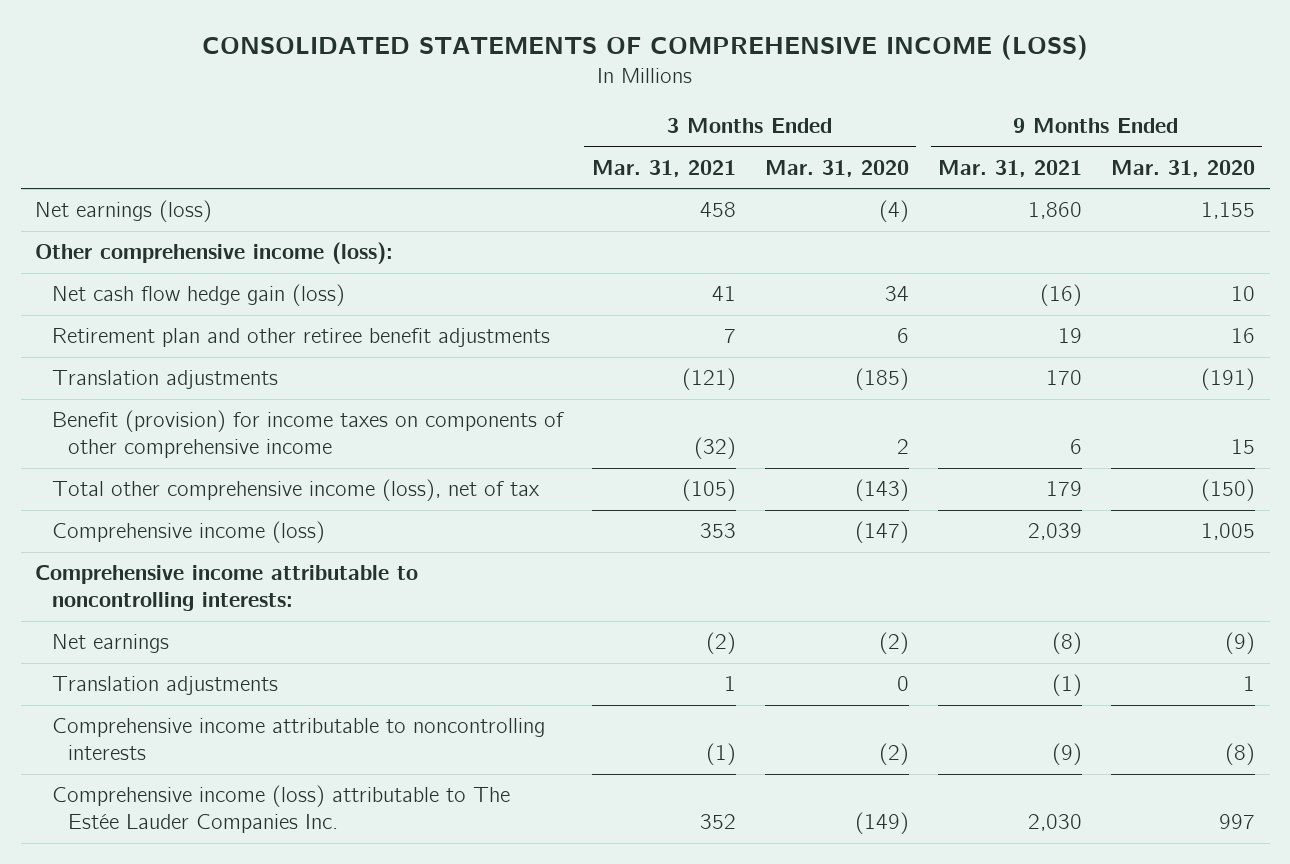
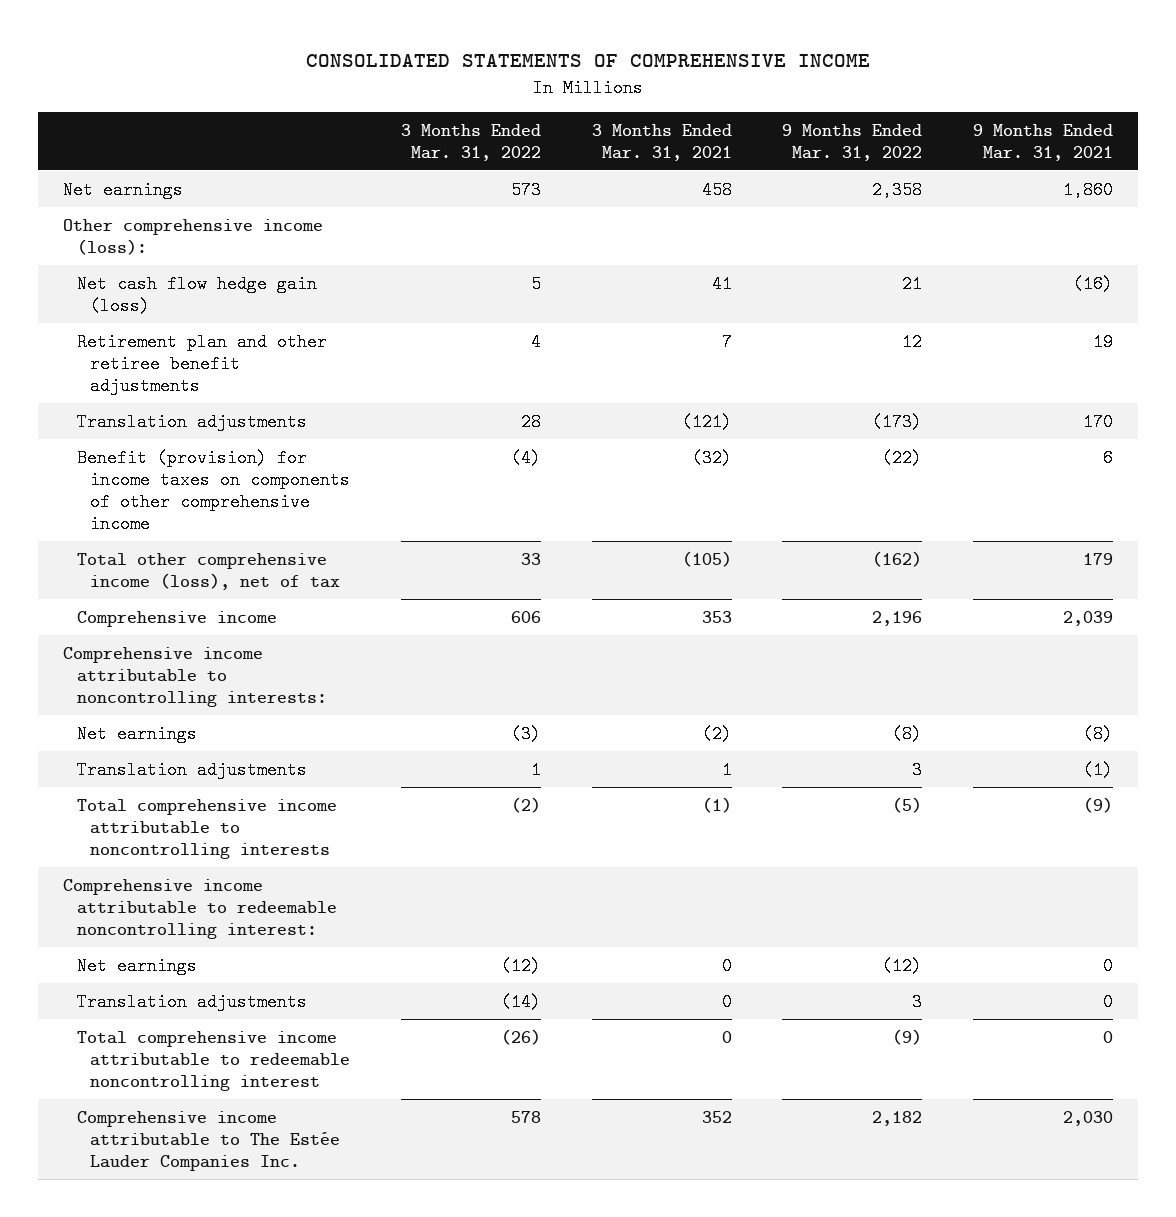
- CONSOLIDATED STATEMENTS OF COMPREHENSIVE INCOME (LOSS)
+ CONSOLIDATED STATEMENTS OF COMPREHENSIVE INCOME
- | 3 Months Ended Mar. 31, 2021 | 3 Months Ended Mar. 31, 2020 | 9 Months Ended Mar. 31, 2021 | 9 Months Ended Mar. 31, 2020
+ | 3 Months Ended Mar. 31, 2022 | 3 Months Ended Mar. 31, 2021 | 9 Months Ended Mar. 31, 2022 | 9 Months Ended Mar. 31, 2021
- Net earnings (loss) | 458 | (4) | 1,860 | 1,155
+ Net earnings | 573 | 458 | 2,358 | 1,860
- Comprehensive income (loss) | 353 | (147) | 2,039 | 1,005
+ Comprehensive income | 606 | 353 | 2,196 | 2,039
- Comprehensive income attributable to noncontrolling interests | (1) | (2) | (9) | (8)
- Comprehensive income (loss) attributable to The Estée Lauder Companies Inc. | 352 | (149) | 2,030 | 997
+ Total comprehensive income attributable to noncontrolling interests | (2) | (1) | (5) | (9)
+ Comprehensive income attributable to redeemable noncontrolling interest:
+ Net earnings | (12) | 0 | (12) | 0
+ Translation adjustments | (14) | 0 | 3 | 0
+ Total comprehensive income attributable to redeemable noncontrolling interest | (26) | 0 | (9) | 0
+ Comprehensive income attributable to The Estée Lauder Companies Inc. | 578 | 352 | 2,182 | 2,030

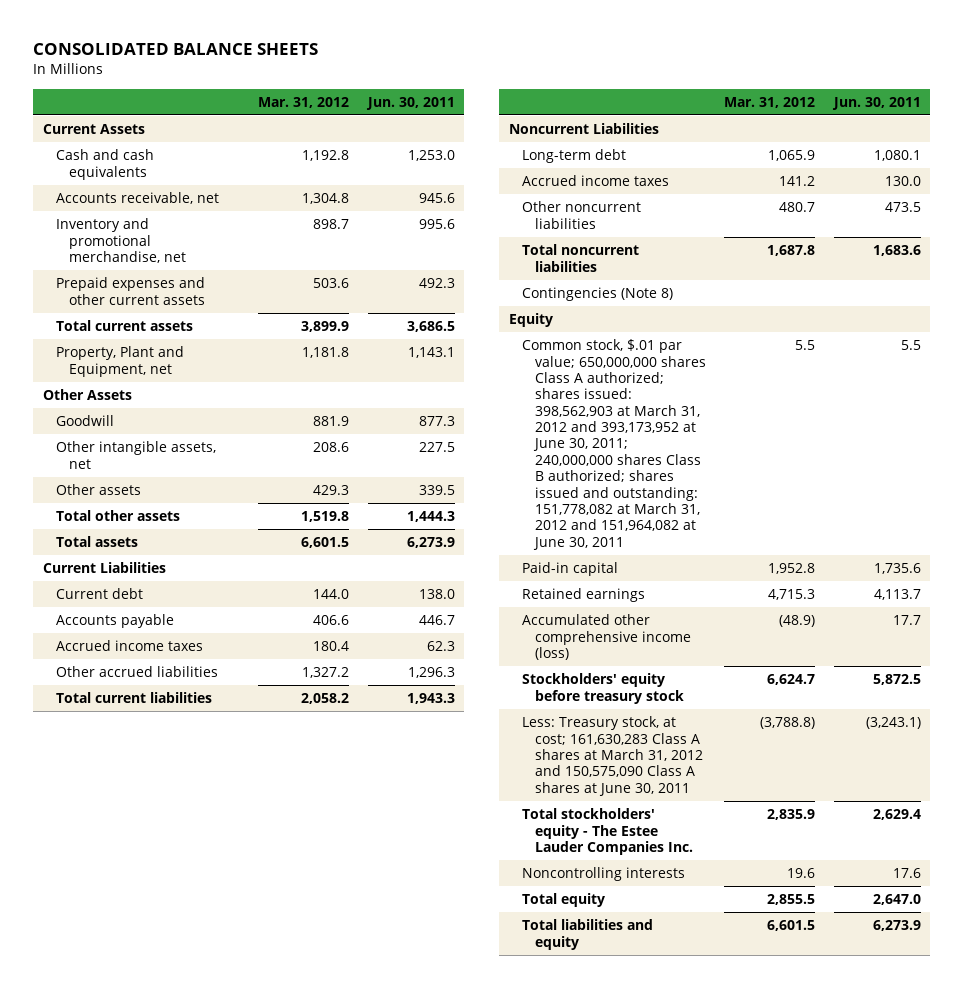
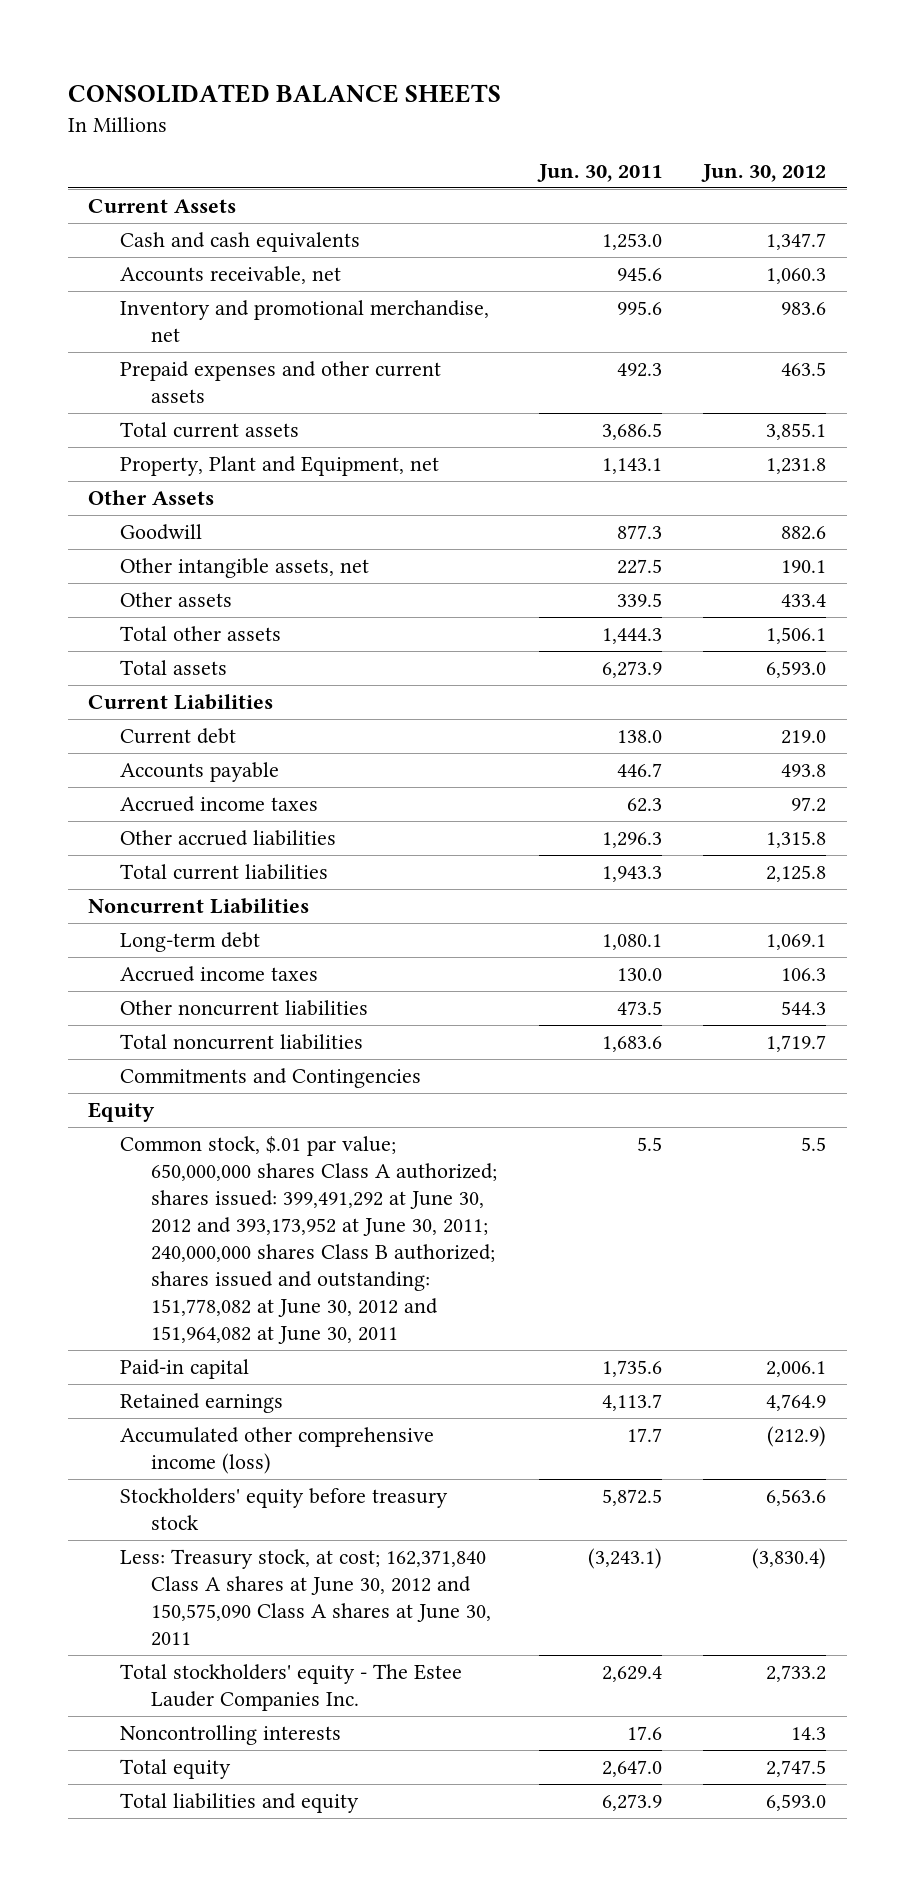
- | Mar. 31, 2012 | Jun. 30, 2011
+ | Jun. 30, 2011 | Jun. 30, 2012
- Contingencies (Note 8)
+ Commitments and Contingencies
- Common stock, $.01 par value; 650,000,000 shares Class A authorized; shares issued: 398,562,903 at March 31, 2012 and 393,173,952 at June 30, 2011; 240,000,000 shares Class B authorized; shares issued and outstanding: 151,778,082 at March 31, 2012 and 151,964,082 at June 30, 2011 | 5.5 | 5.5
+ Common stock, $.01 par value; 650,000,000 shares Class A authorized; shares issued: 399,491,292 at June 30, 2012 and 393,173,952 at June 30, 2011; 240,000,000 shares Class B authorized; shares issued and outstanding: 151,778,082 at June 30, 2012 and 151,964,082 at June 30, 2011 | 5.5 | 5.5
- Less: Treasury stock, at cost; 161,630,283 Class A shares at March 31, 2012 and 150,575,090 Class A shares at June 30, 2011 | (3,788.8) | (3,243.1)
+ Less: Treasury stock, at cost; 162,371,840 Class A shares at June 30, 2012 and 150,575,090 Class A shares at June 30, 2011 | (3,243.1) | (3,830.4)

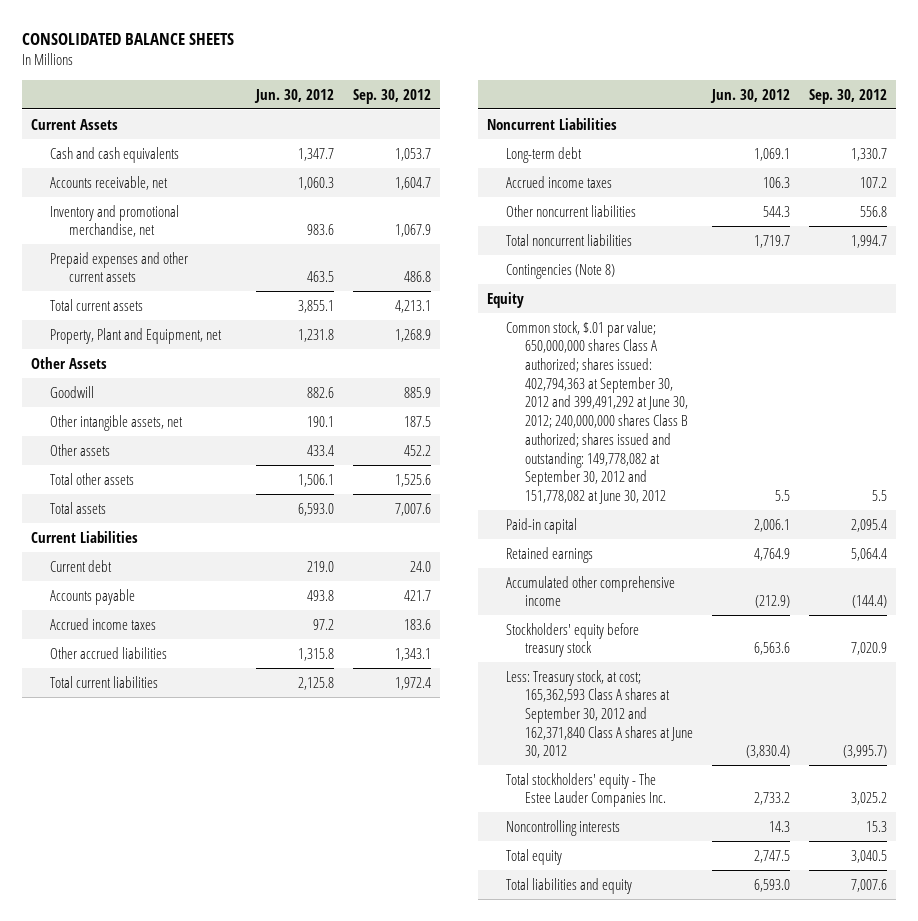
- | Jun. 30, 2011 | Jun. 30, 2012
+ | Jun. 30, 2012 | Sep. 30, 2012
- Commitments and Contingencies
+ Contingencies (Note 8)
- Common stock, $.01 par value; 650,000,000 shares Class A authorized; shares issued: 399,491,292 at June 30, 2012 and 393,173,952 at June 30, 2011; 240,000,000 shares Class B authorized; shares issued and outstanding: 151,778,082 at June 30, 2012 and 151,964,082 at June 30, 2011 | 5.5 | 5.5
+ Common stock, $.01 par value; 650,000,000 shares Class A authorized; shares issued: 402,794,363 at September 30, 2012 and 399,491,292 at June 30, 2012; 240,000,000 shares Class B authorized; shares issued and outstanding: 149,778,082 at September 30, 2012 and 151,778,082 at June 30, 2012 | 5.5 | 5.5
- Accumulated other comprehensive income (loss) | 17.7 | (212.9)
+ Accumulated other comprehensive income | (212.9) | (144.4)
- Less: Treasury stock, at cost; 162,371,840 Class A shares at June 30, 2012 and 150,575,090 Class A shares at June 30, 2011 | (3,243.1) | (3,830.4)
+ Less: Treasury stock, at cost; 165,362,593 Class A shares at September 30, 2012 and 162,371,840 Class A shares at June 30, 2012 | (3,830.4) | (3,995.7)

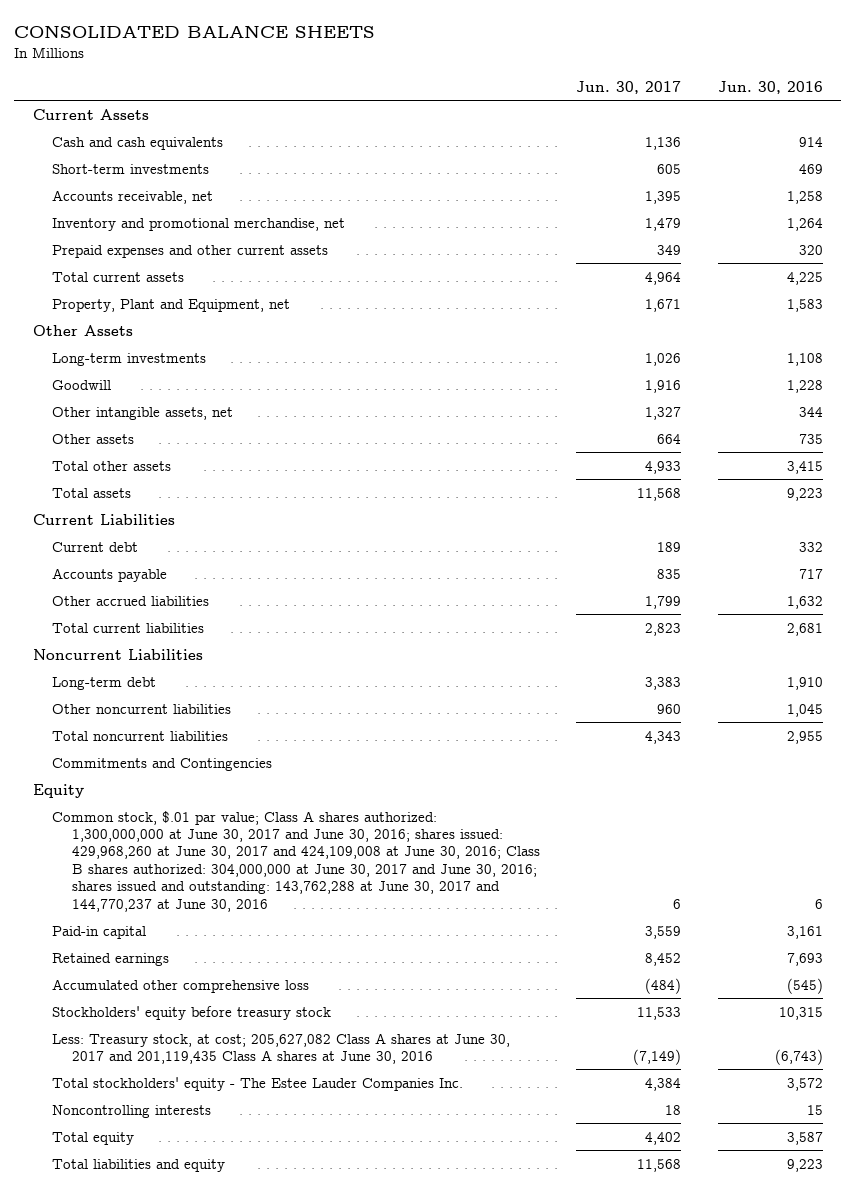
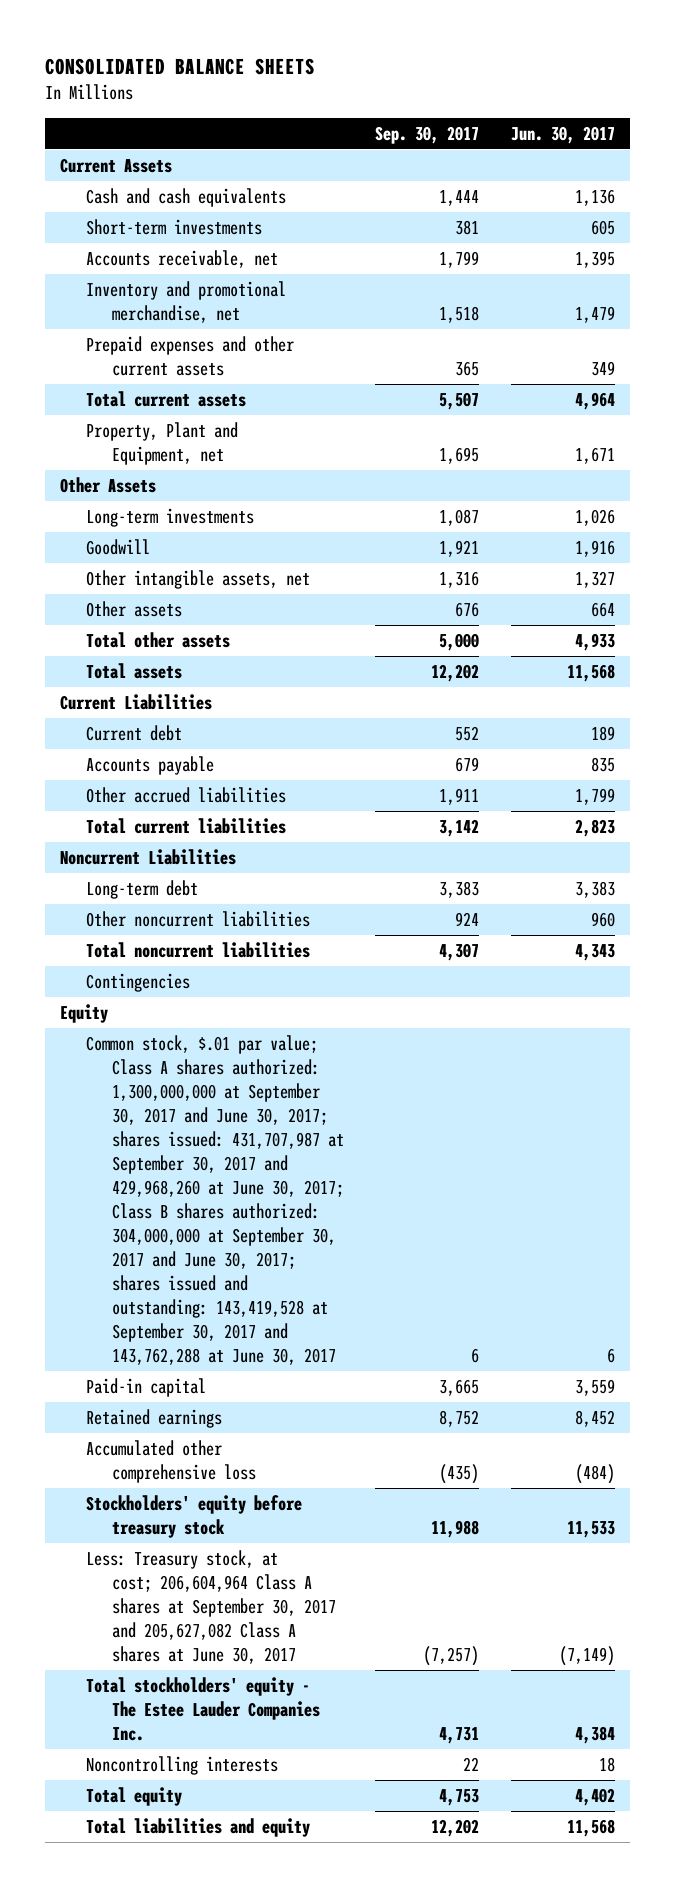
- | Jun. 30, 2017 | Jun. 30, 2016
+ | Sep. 30, 2017 | Jun. 30, 2017
- Commitments and Contingencies
+ Contingencies
- Common stock, $.01 par value; Class A shares authorized: 1,300,000,000 at June 30, 2017 and June 30, 2016; shares issued: 429,968,260 at June 30, 2017 and 424,109,008 at June 30, 2016; Class B shares authorized: 304,000,000 at June 30, 2017 and June 30, 2016; shares issued and outstanding: 143,762,288 at June 30, 2017 and 144,770,237 at June 30, 2016 | 6 | 6
+ Common stock, $.01 par value; Class A shares authorized: 1,300,000,000 at September 30, 2017 and June 30, 2017; shares issued: 431,707,987 at September 30, 2017 and 429,968,260 at June 30, 2017; Class B shares authorized: 304,000,000 at September 30, 2017 and June 30, 2017; shares issued and outstanding: 143,419,528 at September 30, 2017 and 143,762,288 at June 30, 2017 | 6 | 6
- Less: Treasury stock, at cost; 205,627,082 Class A shares at June 30, 2017 and 201,119,435 Class A shares at June 30, 2016 | (7,149) | (6,743)
+ Less: Treasury stock, at cost; 206,604,964 Class A shares at September 30, 2017 and 205,627,082 Class A shares at June 30, 2017 | (7,257) | (7,149)

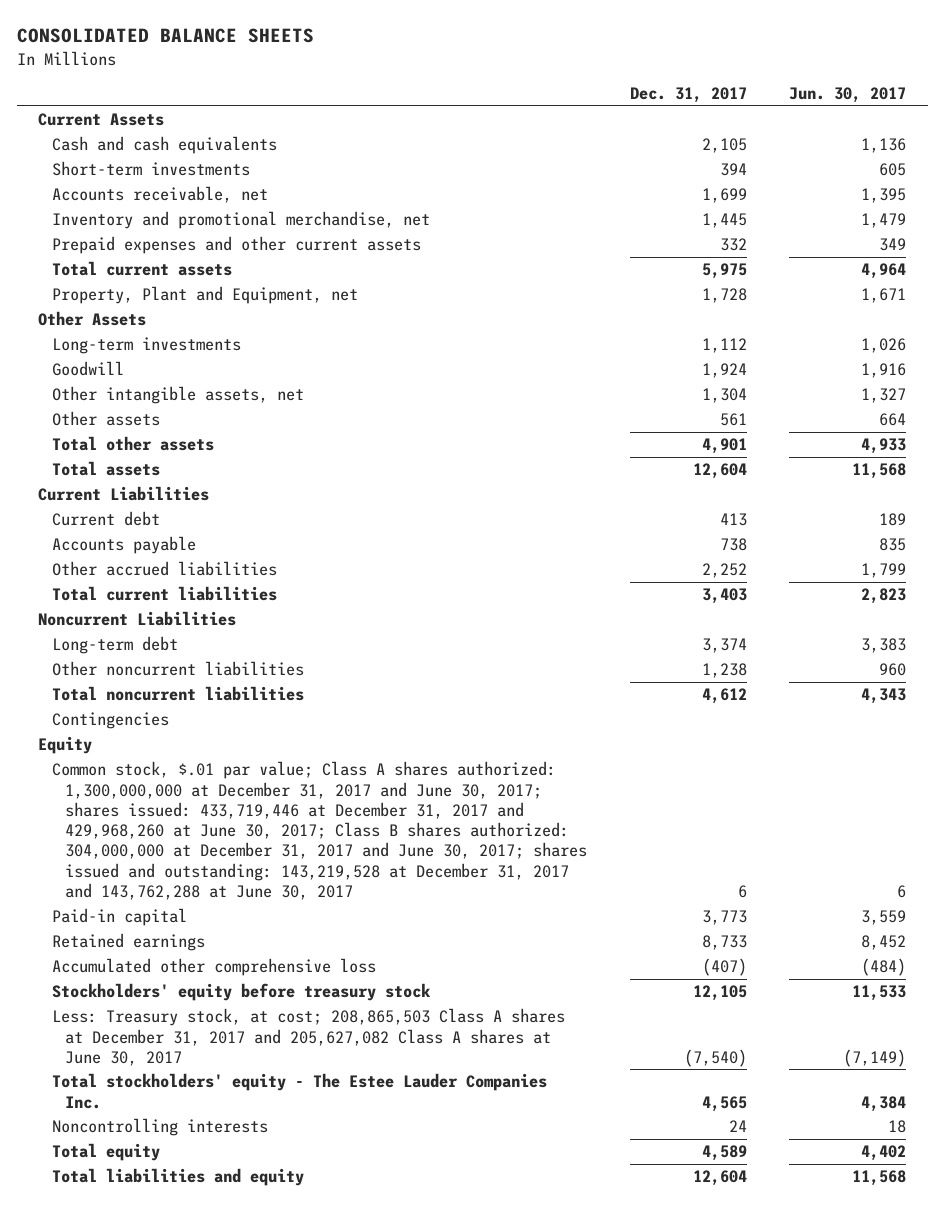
- | Sep. 30, 2017 | Jun. 30, 2017
+ | Dec. 31, 2017 | Jun. 30, 2017
- Common stock, $.01 par value; Class A shares authorized: 1,300,000,000 at September 30, 2017 and June 30, 2017; shares issued: 431,707,987 at September 30, 2017 and 429,968,260 at June 30, 2017; Class B shares authorized: 304,000,000 at September 30, 2017 and June 30, 2017; shares issued and outstanding: 143,419,528 at September 30, 2017 and 143,762,288 at June 30, 2017 | 6 | 6
+ Common stock, $.01 par value; Class A shares authorized: 1,300,000,000 at December 31, 2017 and June 30, 2017; shares issued: 433,719,446 at December 31, 2017 and 429,968,260 at June 30, 2017; Class B shares authorized: 304,000,000 at December 31, 2017 and June 30, 2017; shares issued and outstanding: 143,219,528 at December 31, 2017 and 143,762,288 at June 30, 2017 | 6 | 6
- Less: Treasury stock, at cost; 206,604,964 Class A shares at September 30, 2017 and 205,627,082 Class A shares at June 30, 2017 | (7,257) | (7,149)
+ Less: Treasury stock, at cost; 208,865,503 Class A shares at December 31, 2017 and 205,627,082 Class A shares at June 30, 2017 | (7,540) | (7,149)

